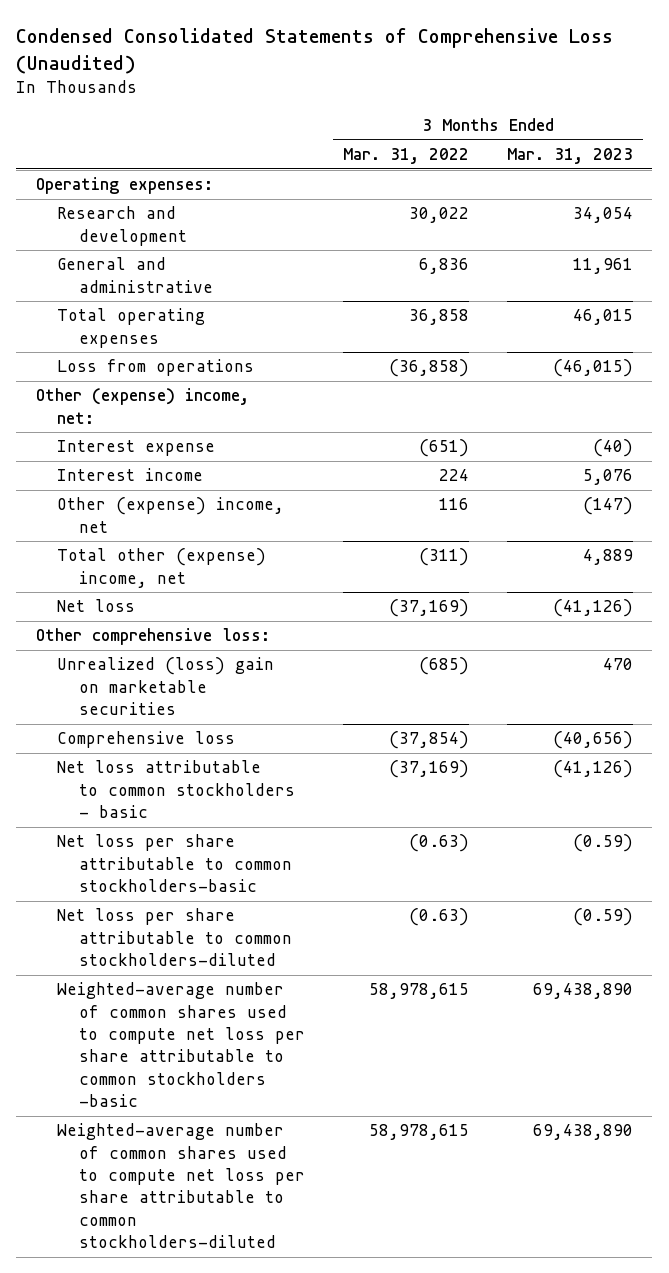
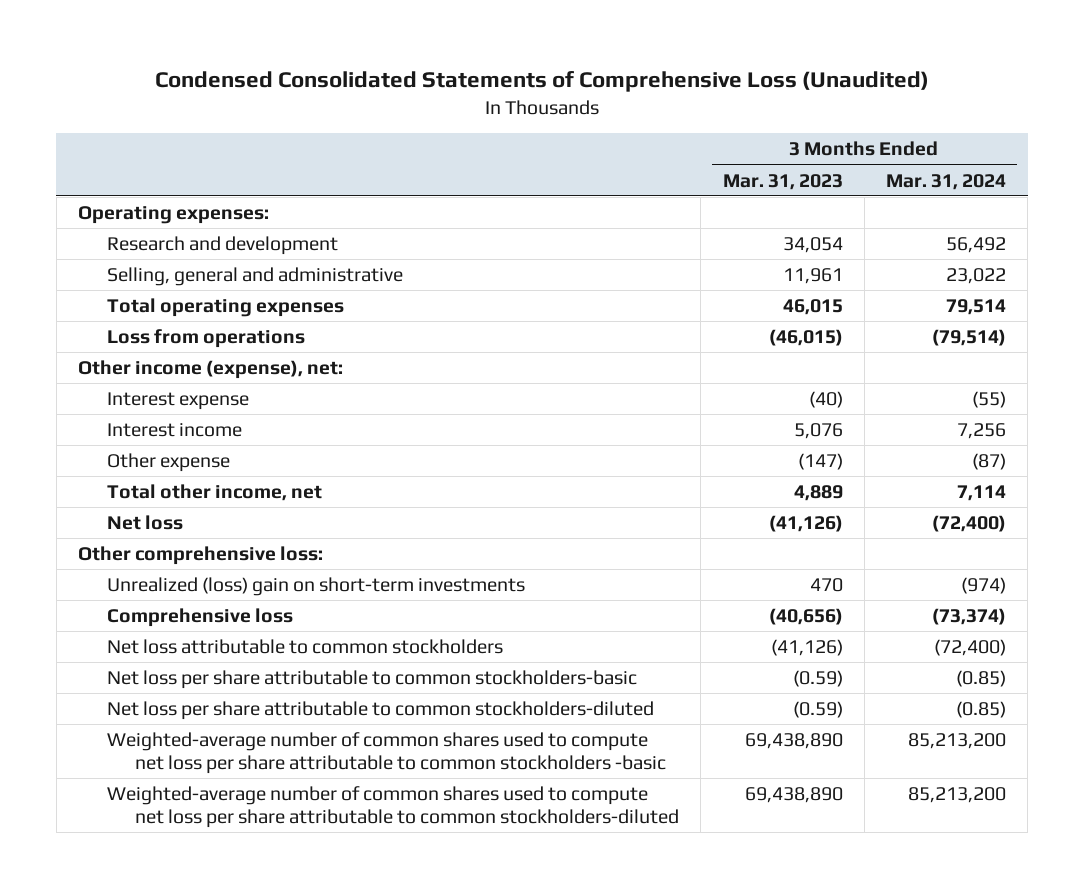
- | 3 Months Ended Mar. 31, 2022 | 3 Months Ended Mar. 31, 2023
+ | 3 Months Ended Mar. 31, 2023 | 3 Months Ended Mar. 31, 2024
- General and administrative | 6,836 | 11,961
+ Selling, general and administrative | 11,961 | 23,022
- Other (expense) income, net:
+ Other income (expense), net:
- Other (expense) income, net | 116 | (147)
- Total other (expense) income, net | (311) | 4,889
+ Other expense | (147) | (87)
+ Total other income, net | 4,889 | 7,114
- Unrealized (loss) gain on marketable securities | (685) | 470
+ Unrealized (loss) gain on short-term investments | 470 | (974)
- Net loss attributable to common stockholders - basic | (37,169) | (41,126)
+ Net loss attributable to common stockholders | (41,126) | (72,400)

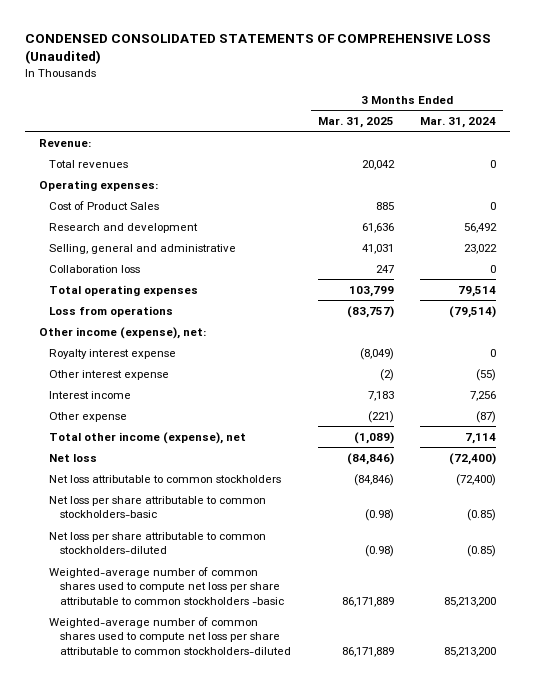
- Condensed Consolidated Statements of Comprehensive Loss (Unaudited)
+ CONDENSED CONSOLIDATED STATEMENTS OF COMPREHENSIVE LOSS (Unaudited)
- | 3 Months Ended Mar. 31, 2023 | 3 Months Ended Mar. 31, 2024
+ | 3 Months Ended Mar. 31, 2025 | 3 Months Ended Mar. 31, 2024
+ Revenue:
+ Total revenues | 20,042 | 0
+ Cost of Product Sales | 885 | 0
+ Collaboration loss | 247 | 0
- Interest expense | (40) | (55)
+ Royalty interest expense | (8,049) | 0
+ Other interest expense | (2) | (55)
- Total other income, net | 4,889 | 7,114
+ Total other income (expense), net | (1,089) | 7,114
- Other comprehensive loss:
- Unrealized (loss) gain on short-term investments | 470 | (974)
- Comprehensive loss | (40,656) | (73,374)

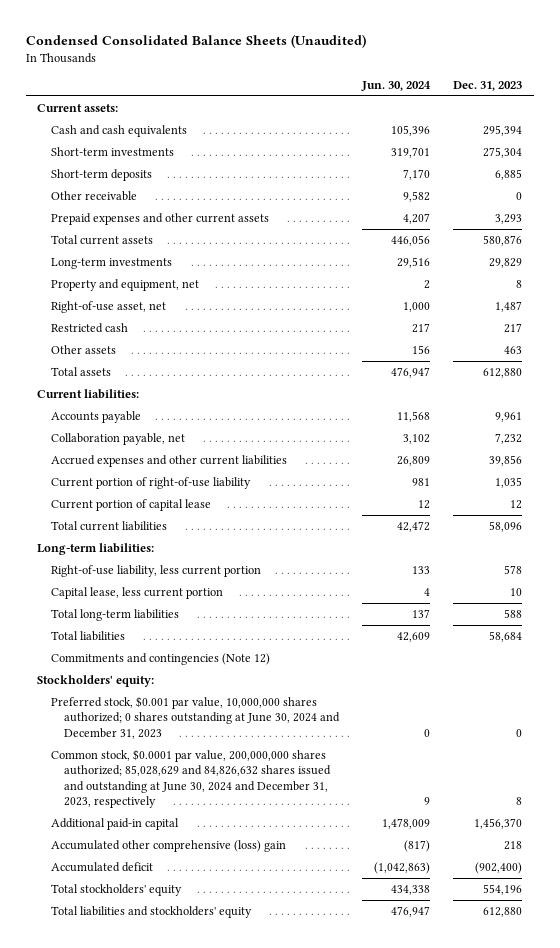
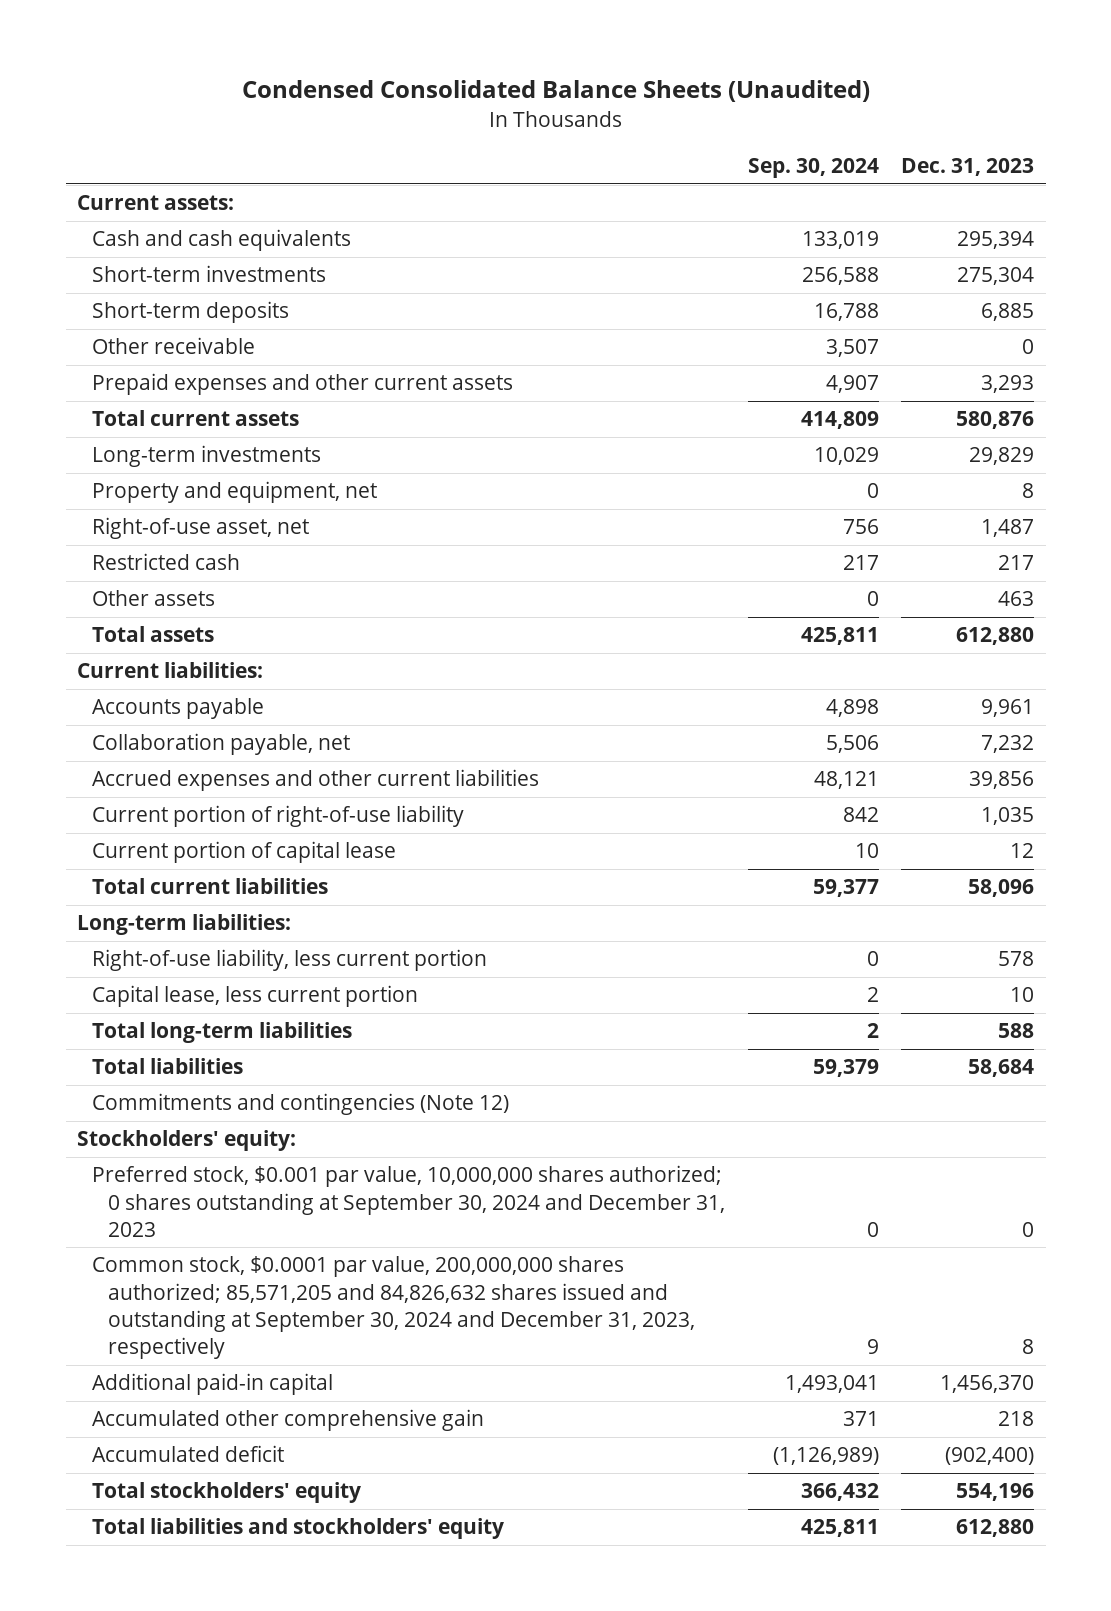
- | Jun. 30, 2024 | Dec. 31, 2023
+ | Sep. 30, 2024 | Dec. 31, 2023
- Preferred stock, $0.001 par value, 10,000,000 shares authorized; 0 shares outstanding at June 30, 2024 and December 31, 2023 | 0 | 0
- Common stock, $0.0001 par value, 200,000,000 shares authorized; 85,028,629 and 84,826,632 shares issued and outstanding at June 30, 2024 and December 31, 2023, respectively | 9 | 8
+ Preferred stock, $0.001 par value, 10,000,000 shares authorized; 0 shares outstanding at September 30, 2024 and December 31, 2023 | 0 | 0
+ Common stock, $0.0001 par value, 200,000,000 shares authorized; 85,571,205 and 84,826,632 shares issued and outstanding at September 30, 2024 and December 31, 2023, respectively | 9 | 8
- Accumulated other comprehensive (loss) gain | (817) | 218
+ Accumulated other comprehensive gain | 371 | 218

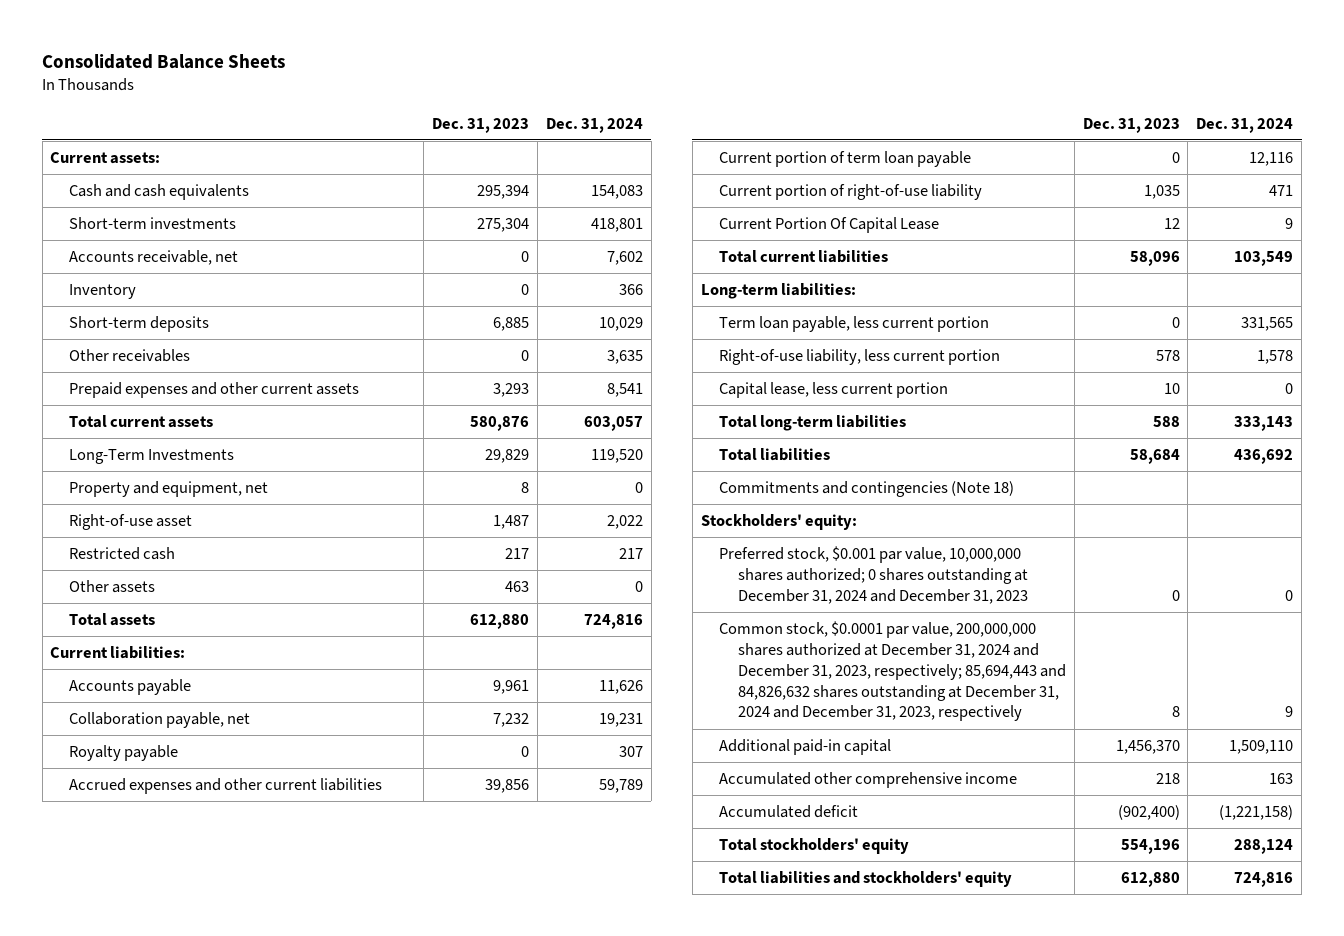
- Condensed Consolidated Balance Sheets (Unaudited)
+ Consolidated Balance Sheets
- | Sep. 30, 2024 | Dec. 31, 2023
+ | Dec. 31, 2023 | Dec. 31, 2024
+ Accounts receivable, net | 0 | 7,602
+ Inventory | 0 | 366
- Other receivable | 3,507 | 0
+ Other receivables | 0 | 3,635
- Long-term investments | 10,029 | 29,829
+ Long-Term Investments | 29,829 | 119,520
- Right-of-use asset, net | 756 | 1,487
+ Right-of-use asset | 1,487 | 2,022
+ Royalty payable | 0 | 307
+ Current portion of term loan payable | 0 | 12,116
- Current portion of capital lease | 10 | 12
+ Current Portion Of Capital Lease | 12 | 9
+ Term loan payable, less current portion | 0 | 331,565
- Commitments and contingencies (Note 12)
+ Commitments and contingencies (Note 18)
- Preferred stock, $0.001 par value, 10,000,000 shares authorized; 0 shares outstanding at September 30, 2024 and December 31, 2023 | 0 | 0
- Common stock, $0.0001 par value, 200,000,000 shares authorized; 85,571,205 and 84,826,632 shares issued and outstanding at September 30, 2024 and December 31, 2023, respectively | 9 | 8
+ Preferred stock, $0.001 par value, 10,000,000 shares authorized; 0 shares outstanding at December 31, 2024 and December 31, 2023 | 0 | 0
+ Common stock, $0.0001 par value, 200,000,000 shares authorized at December 31, 2024 and December 31, 2023, respectively; 85,694,443 and 84,826,632 shares outstanding at December 31, 2024 and December 31, 2023, respectively | 8 | 9
- Accumulated other comprehensive gain | 371 | 218
+ Accumulated other comprehensive income | 218 | 163

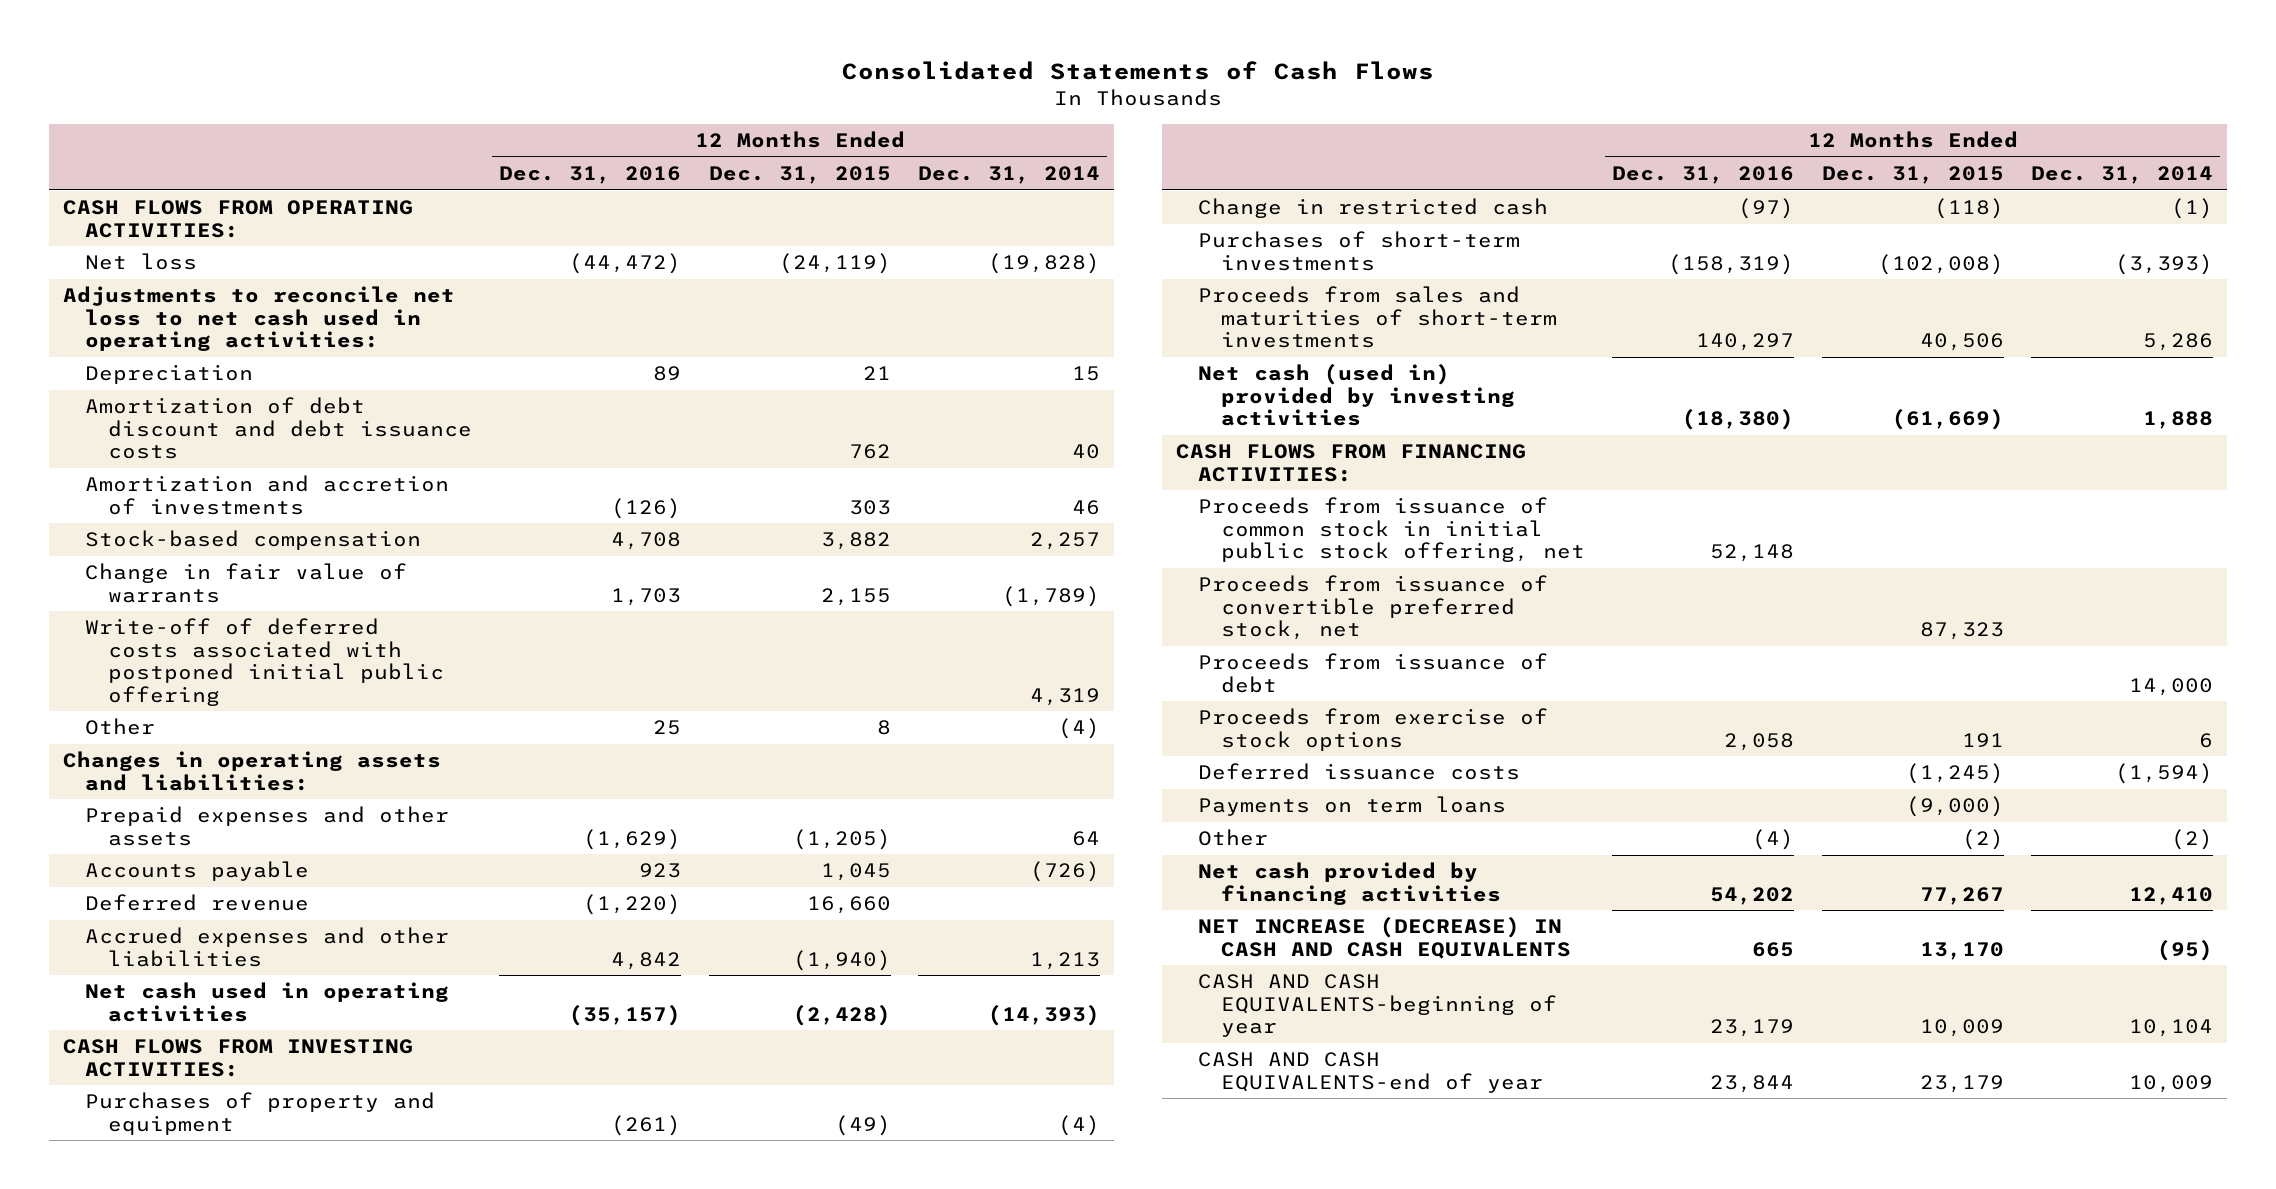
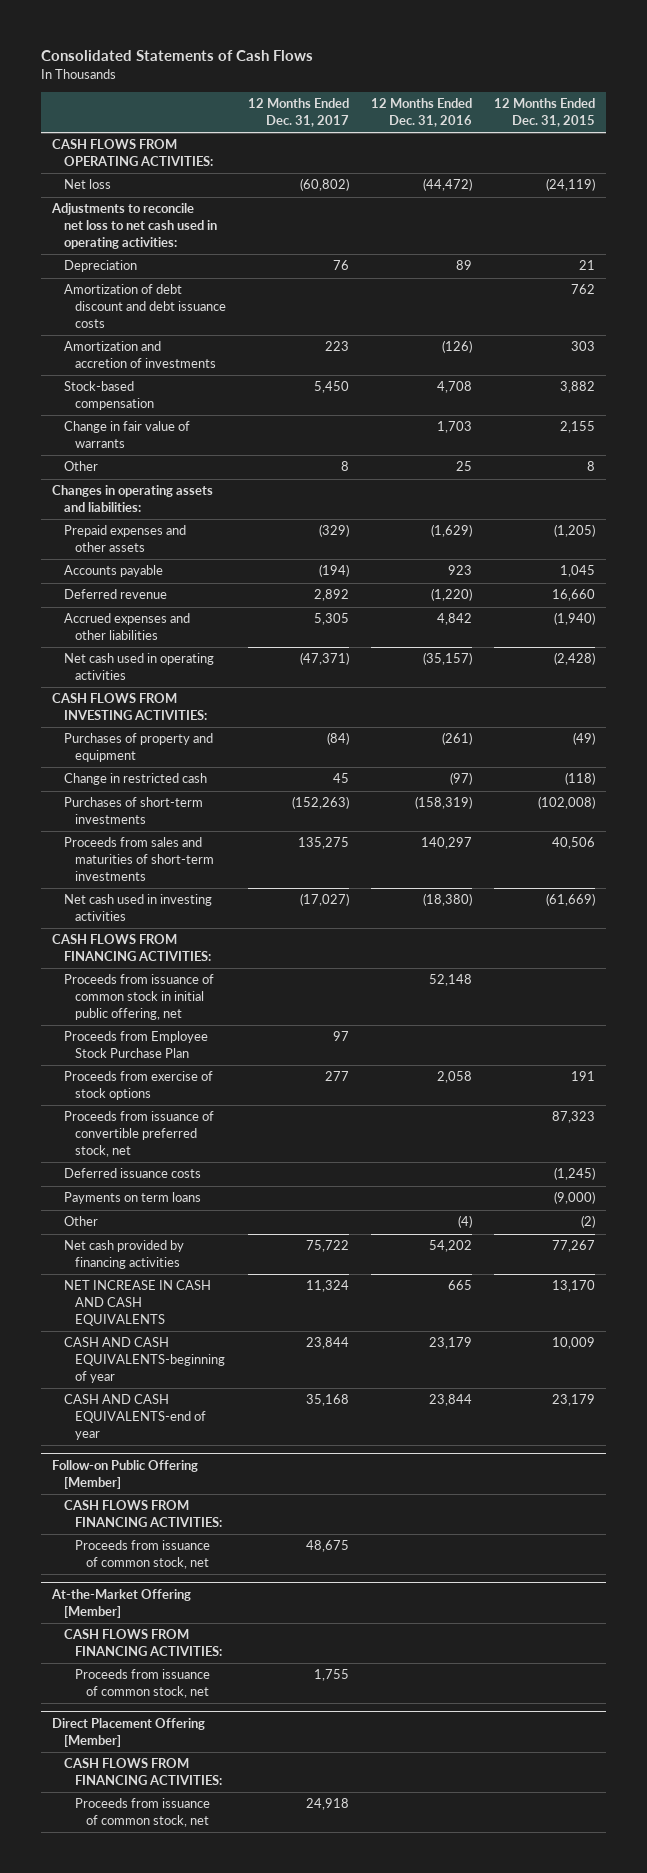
- | 12 Months Ended Dec. 31, 2016 | 12 Months Ended Dec. 31, 2015 | 12 Months Ended Dec. 31, 2014
+ | 12 Months Ended Dec. 31, 2017 | 12 Months Ended Dec. 31, 2016 | 12 Months Ended Dec. 31, 2015
- Write-off of deferred costs associated with postponed initial public offering | | | 4,319
- Net cash (used in) provided by investing activities | (18,380) | (61,669) | 1,888
+ Net cash used in investing activities | (17,027) | (18,380) | (61,669)
- Proceeds from issuance of common stock in initial public stock offering, net | 52,148 | |
- Proceeds from issuance of debt | | | 14,000
+ Proceeds from issuance of common stock in initial public offering, net | | 52,148 |
+ Proceeds from Employee Stock Purchase Plan | 97 | |
moved down: Proceeds from issuance of convertible preferred stock, net | | | 87,323
- NET INCREASE (DECREASE) IN CASH AND CASH EQUIVALENTS | 665 | 13,170 | (95)
+ NET INCREASE IN CASH AND CASH EQUIVALENTS | 11,324 | 665 | 13,170
+ Follow-on Public Offering [Member]
+ CASH FLOWS FROM FINANCING ACTIVITIES:
+ Proceeds from issuance of common stock, net | 48,675 | |
+ At-the-Market Offering [Member]
+ CASH FLOWS FROM FINANCING ACTIVITIES:
+ Proceeds from issuance of common stock, net | 1,755 | |
+ Direct Placement Offering [Member]
+ CASH FLOWS FROM FINANCING ACTIVITIES:
+ Proceeds from issuance of common stock, net | 24,918 | |

